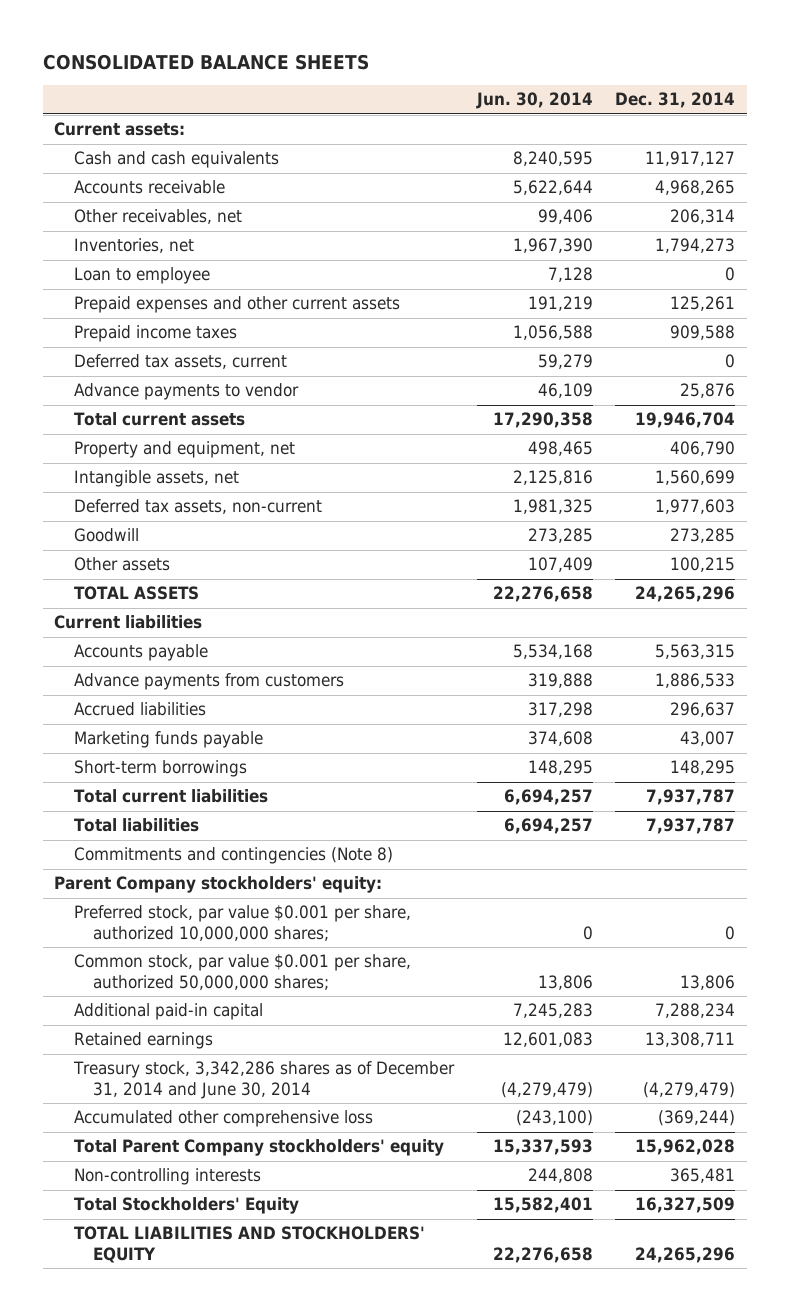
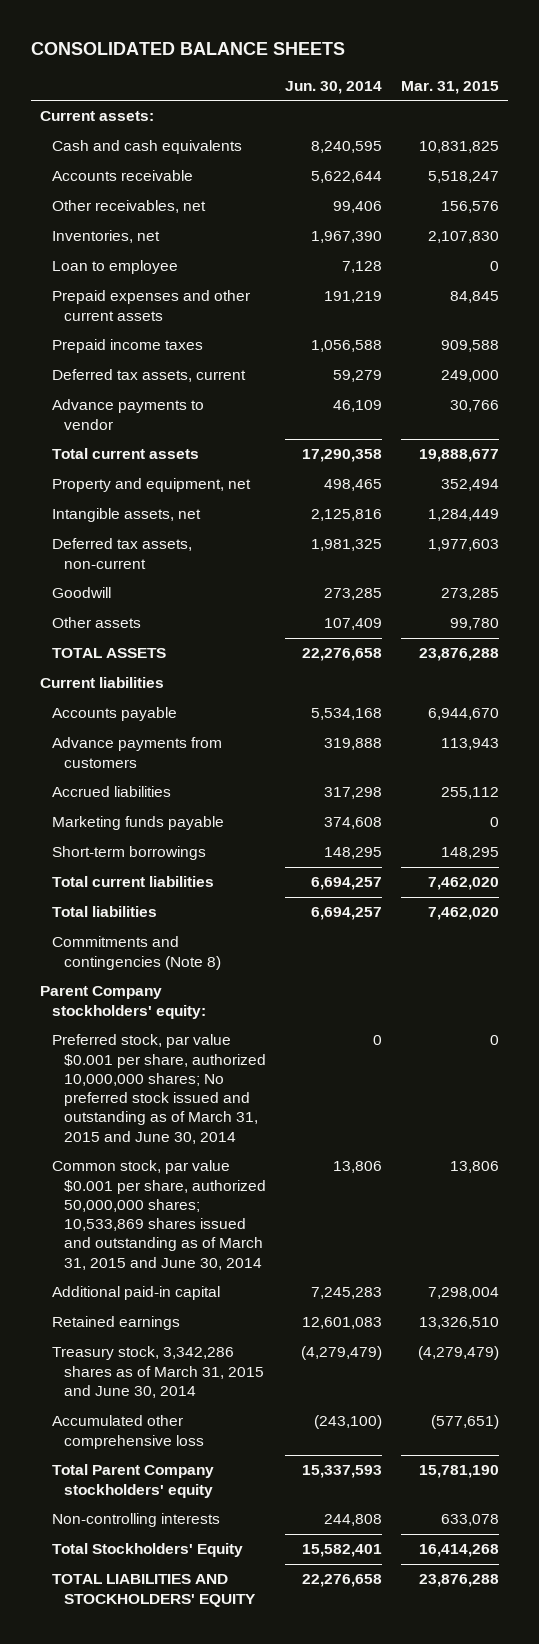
- | Jun. 30, 2014 | Dec. 31, 2014
+ | Jun. 30, 2014 | Mar. 31, 2015
- Preferred stock, par value $0.001 per share, authorized 10,000,000 shares; | 0 | 0
- Common stock, par value $0.001 per share, authorized 50,000,000 shares; | 13,806 | 13,806
+ Preferred stock, par value $0.001 per share, authorized 10,000,000 shares; No preferred stock issued and outstanding as of March 31, 2015 and June 30, 2014 | 0 | 0
+ Common stock, par value $0.001 per share, authorized 50,000,000 shares; 10,533,869 shares issued and outstanding as of March 31, 2015 and June 30, 2014 | 13,806 | 13,806
- Treasury stock, 3,342,286 shares as of December 31, 2014 and June 30, 2014 | (4,279,479) | (4,279,479)
+ Treasury stock, 3,342,286 shares as of March 31, 2015 and June 30, 2014 | (4,279,479) | (4,279,479)

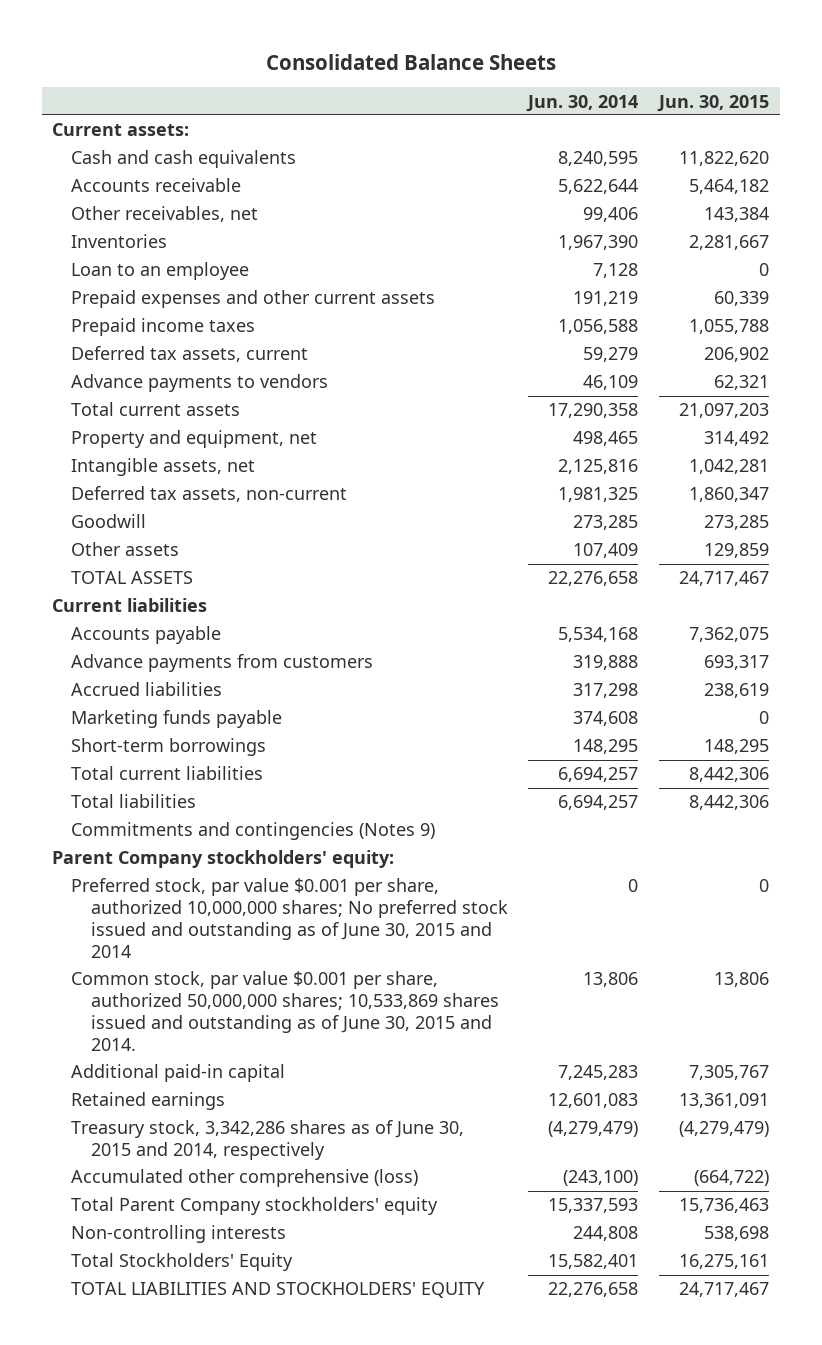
- CONSOLIDATED BALANCE SHEETS
+ Consolidated Balance Sheets
- | Jun. 30, 2014 | Mar. 31, 2015
+ | Jun. 30, 2014 | Jun. 30, 2015
- Inventories, net | 1,967,390 | 2,107,830
- Loan to employee | 7,128 | 0
+ Inventories | 1,967,390 | 2,281,667
+ Loan to an employee | 7,128 | 0
- Advance payments to vendor | 46,109 | 30,766
+ Advance payments to vendors | 46,109 | 62,321
- Commitments and contingencies (Note 8)
+ Commitments and contingencies (Notes 9)
- Preferred stock, par value $0.001 per share, authorized 10,000,000 shares; No preferred stock issued and outstanding as of March 31, 2015 and June 30, 2014 | 0 | 0
- Common stock, par value $0.001 per share, authorized 50,000,000 shares; 10,533,869 shares issued and outstanding as of March 31, 2015 and June 30, 2014 | 13,806 | 13,806
+ Preferred stock, par value $0.001 per share, authorized 10,000,000 shares; No preferred stock issued and outstanding as of June 30, 2015 and 2014 | 0 | 0
+ Common stock, par value $0.001 per share, authorized 50,000,000 shares; 10,533,869 shares issued and outstanding as of June 30, 2015 and 2014. | 13,806 | 13,806
- Treasury stock, 3,342,286 shares as of March 31, 2015 and June 30, 2014 | (4,279,479) | (4,279,479)
- Accumulated other comprehensive loss | (243,100) | (577,651)
+ Treasury stock, 3,342,286 shares as of June 30, 2015 and 2014, respectively | (4,279,479) | (4,279,479)
+ Accumulated other comprehensive (loss) | (243,100) | (664,722)

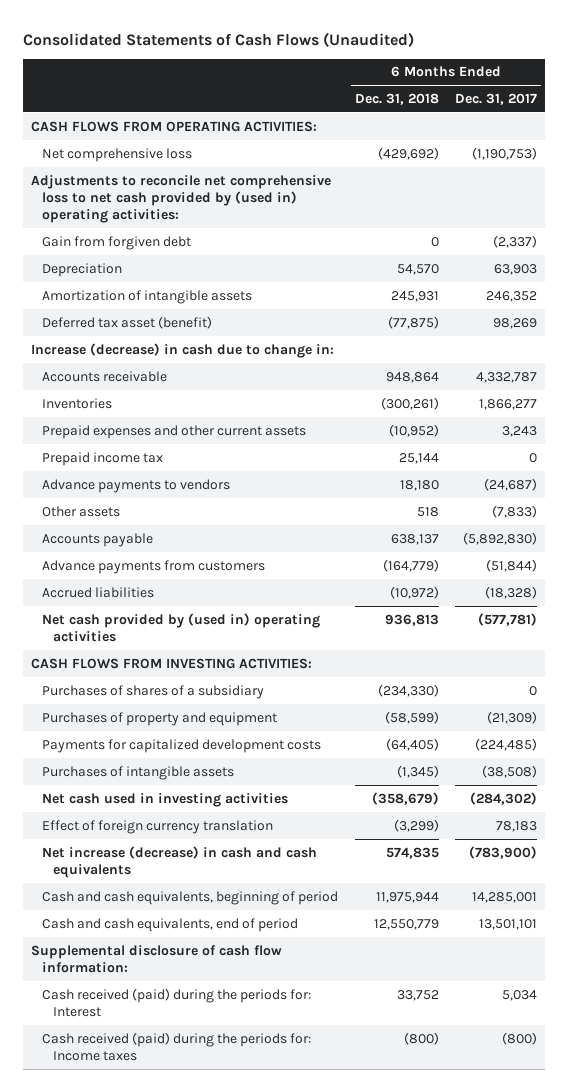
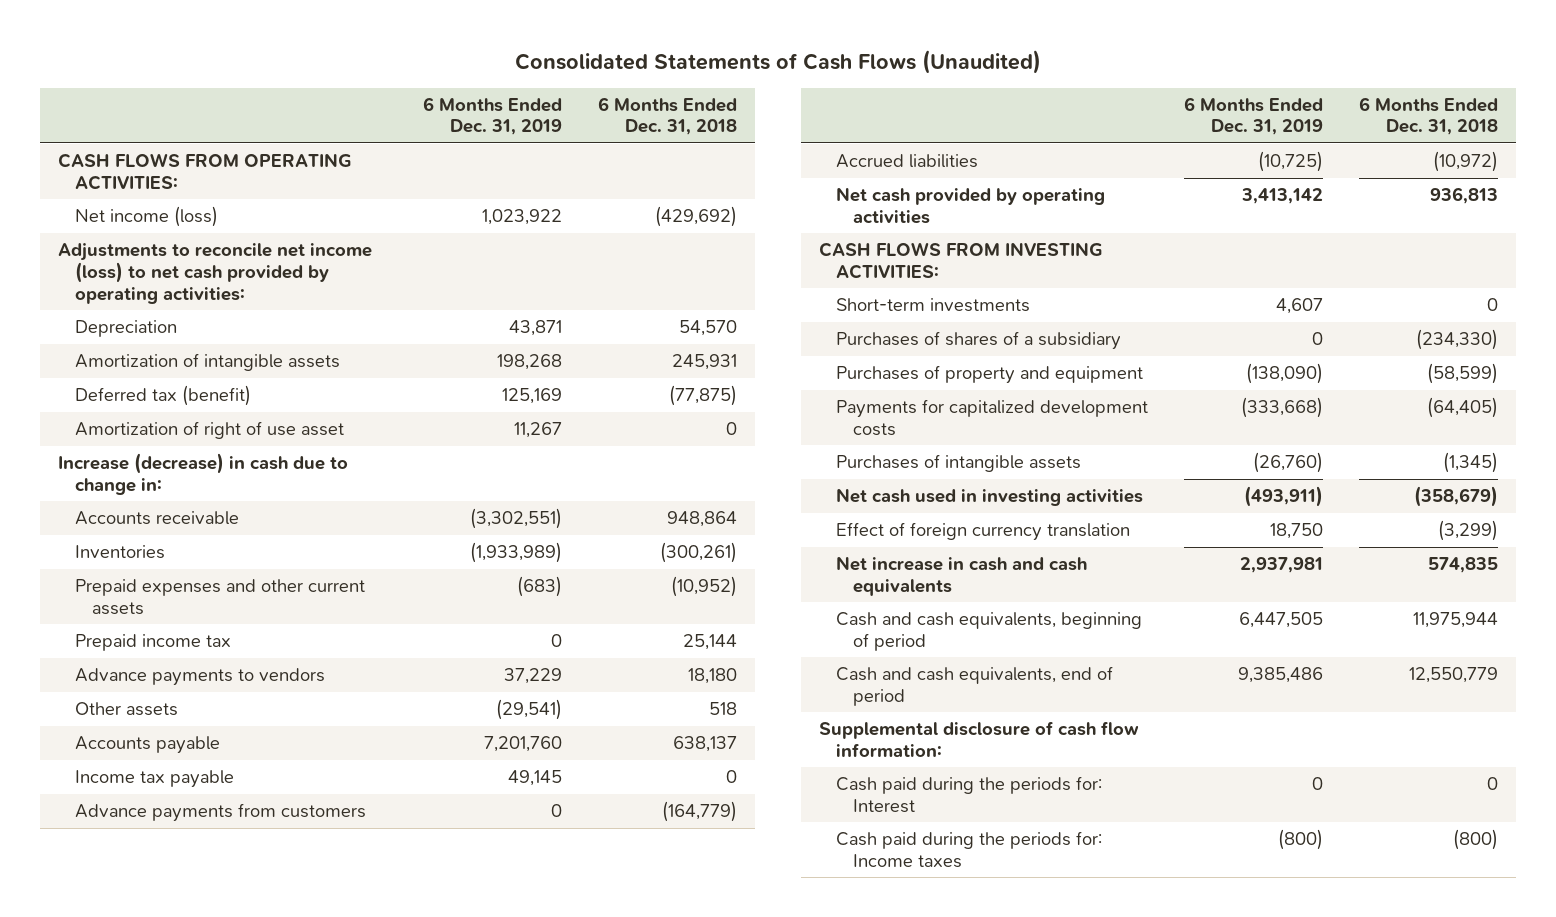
- | 6 Months Ended Dec. 31, 2018 | 6 Months Ended Dec. 31, 2017
+ | 6 Months Ended Dec. 31, 2019 | 6 Months Ended Dec. 31, 2018
- Net comprehensive loss | (429,692) | (1,190,753)
- Adjustments to reconcile net comprehensive loss to net cash provided by (used in) operating activities:
- Gain from forgiven debt | 0 | (2,337)
+ Net income (loss) | 1,023,922 | (429,692)
+ Adjustments to reconcile net income (loss) to net cash provided by operating activities:
- Deferred tax asset (benefit) | (77,875) | 98,269
+ Deferred tax (benefit) | 125,169 | (77,875)
+ Amortization of right of use asset | 11,267 | 0
+ Income tax payable | 49,145 | 0
- Net cash provided by (used in) operating activities | 936,813 | (577,781)
+ Net cash provided by operating activities | 3,413,142 | 936,813
+ Short-term investments | 4,607 | 0
- Net increase (decrease) in cash and cash equivalents | 574,835 | (783,900)
+ Net increase in cash and cash equivalents | 2,937,981 | 574,835
- Cash received (paid) during the periods for: Interest | 33,752 | 5,034
- Cash received (paid) during the periods for: Income taxes | (800) | (800)
+ Cash paid during the periods for: Interest | 0 | 0
+ Cash paid during the periods for: Income taxes | (800) | (800)

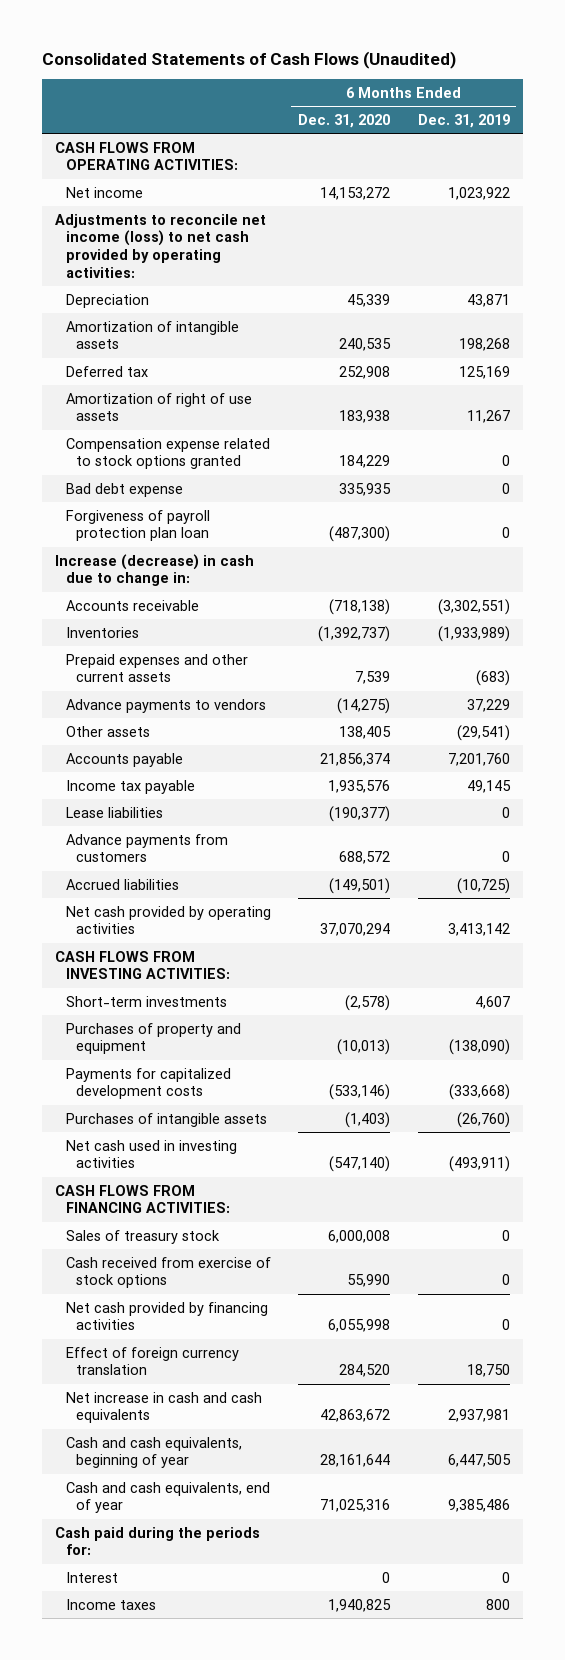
- | 6 Months Ended Dec. 31, 2019 | 6 Months Ended Dec. 31, 2018
+ | 6 Months Ended Dec. 31, 2020 | 6 Months Ended Dec. 31, 2019
- Net income (loss) | 1,023,922 | (429,692)
+ Net income | 14,153,272 | 1,023,922
- Deferred tax (benefit) | 125,169 | (77,875)
- Amortization of right of use asset | 11,267 | 0
+ Deferred tax | 252,908 | 125,169
+ Amortization of right of use assets | 183,938 | 11,267
+ Compensation expense related to stock options granted | 184,229 | 0
+ Bad debt expense | 335,935 | 0
+ Forgiveness of payroll protection plan loan | (487,300) | 0
- Prepaid income tax | 0 | 25,144
+ Lease liabilities | (190,377) | 0
- Purchases of shares of a subsidiary | 0 | (234,330)
+ CASH FLOWS FROM FINANCING ACTIVITIES:
+ Sales of treasury stock | 6,000,008 | 0
+ Cash received from exercise of stock options | 55,990 | 0
+ Net cash provided by financing activities | 6,055,998 | 0
- Cash and cash equivalents, beginning of period | 6,447,505 | 11,975,944
- Cash and cash equivalents, end of period | 9,385,486 | 12,550,779
- Supplemental disclosure of cash flow information:
- Cash paid during the periods for: Interest | 0 | 0
- Cash paid during the periods for: Income taxes | (800) | (800)
+ Cash and cash equivalents, beginning of year | 28,161,644 | 6,447,505
+ Cash and cash equivalents, end of year | 71,025,316 | 9,385,486
+ Cash paid during the periods for:
+ Interest | 0 | 0
+ Income taxes | 1,940,825 | 800

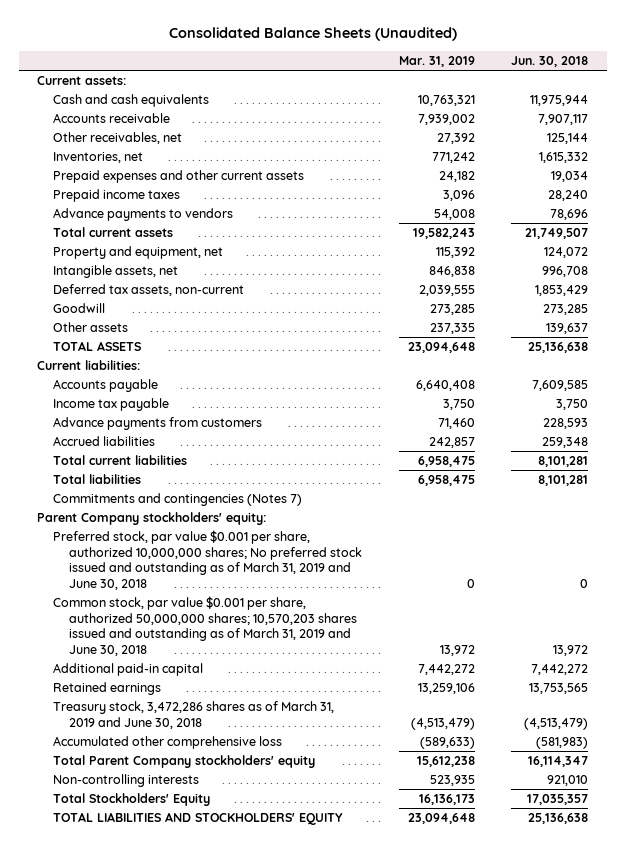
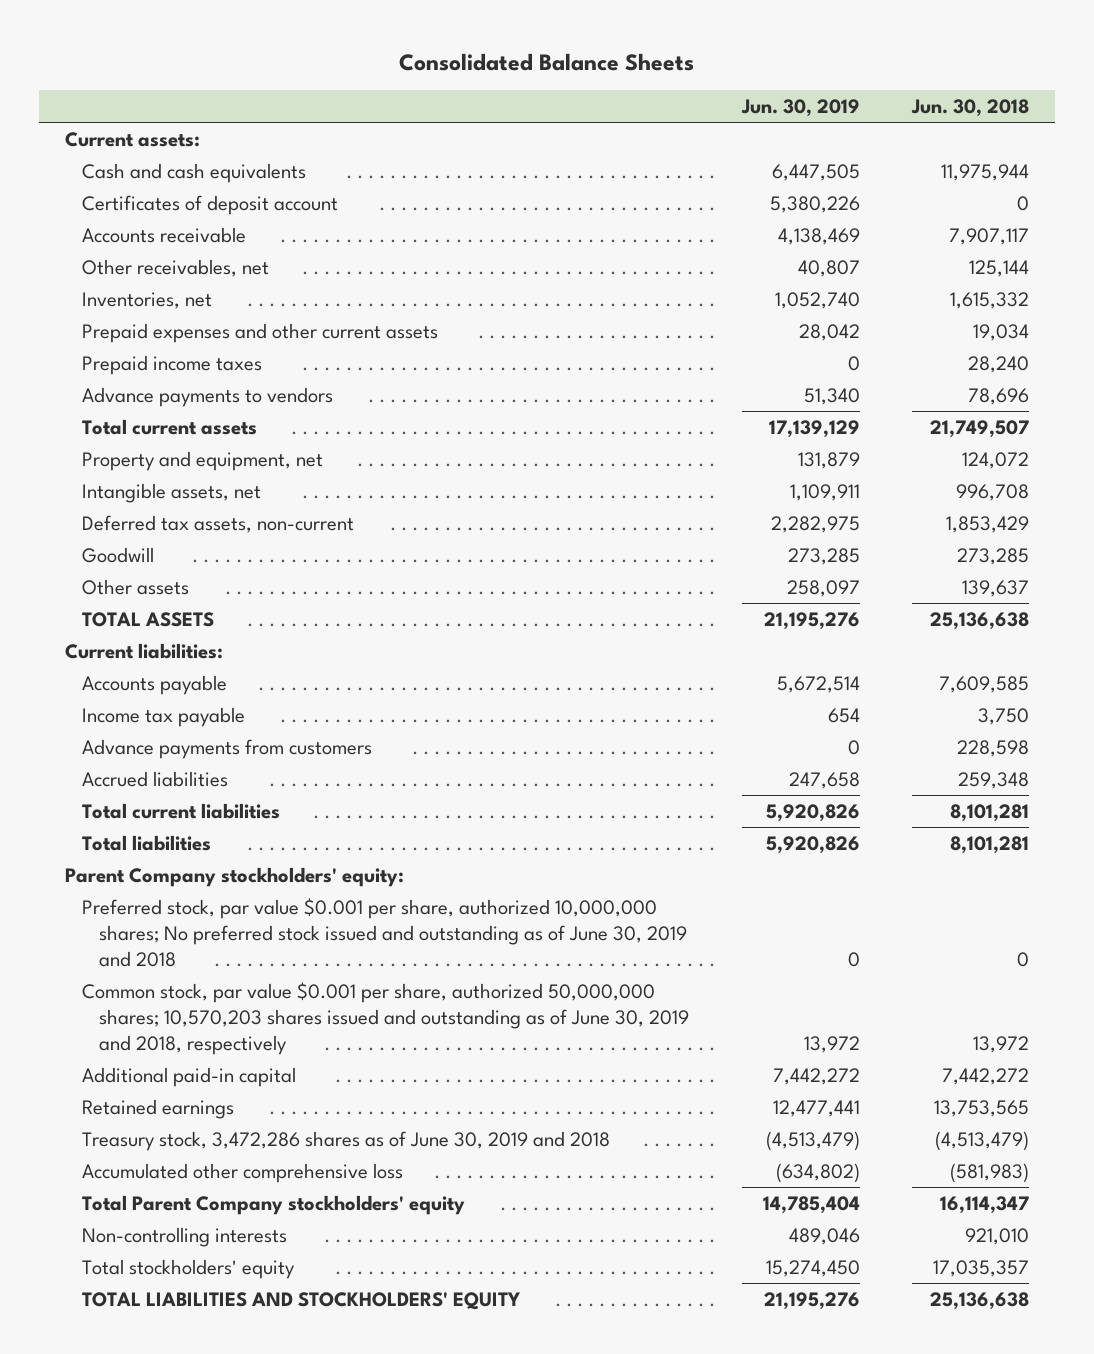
- Consolidated Balance Sheets (Unaudited)
+ Consolidated Balance Sheets
- | Mar. 31, 2019 | Jun. 30, 2018
+ | Jun. 30, 2019 | Jun. 30, 2018
+ Certificates of deposit account | 5,380,226 | 0
- Advance payments from customers | 71,460 | 228,593
+ Advance payments from customers | 0 | 228,598
- Commitments and contingencies (Notes 7)
- Preferred stock, par value $0.001 per share, authorized 10,000,000 shares; No preferred stock issued and outstanding as of March 31, 2019 and June 30, 2018 | 0 | 0
- Common stock, par value $0.001 per share, authorized 50,000,000 shares; 10,570,203 shares issued and outstanding as of March 31, 2019 and June 30, 2018 | 13,972 | 13,972
+ Preferred stock, par value $0.001 per share, authorized 10,000,000 shares; No preferred stock issued and outstanding as of June 30, 2019 and 2018 | 0 | 0
+ Common stock, par value $0.001 per share, authorized 50,000,000 shares; 10,570,203 shares issued and outstanding as of June 30, 2019 and 2018, respectively | 13,972 | 13,972
- Treasury stock, 3,472,286 shares as of March 31, 2019 and June 30, 2018 | (4,513,479) | (4,513,479)
+ Treasury stock, 3,472,286 shares as of June 30, 2019 and 2018 | (4,513,479) | (4,513,479)
- Total Stockholders' Equity | 16,136,173 | 17,035,357
+ Total stockholders' equity | 15,274,450 | 17,035,357

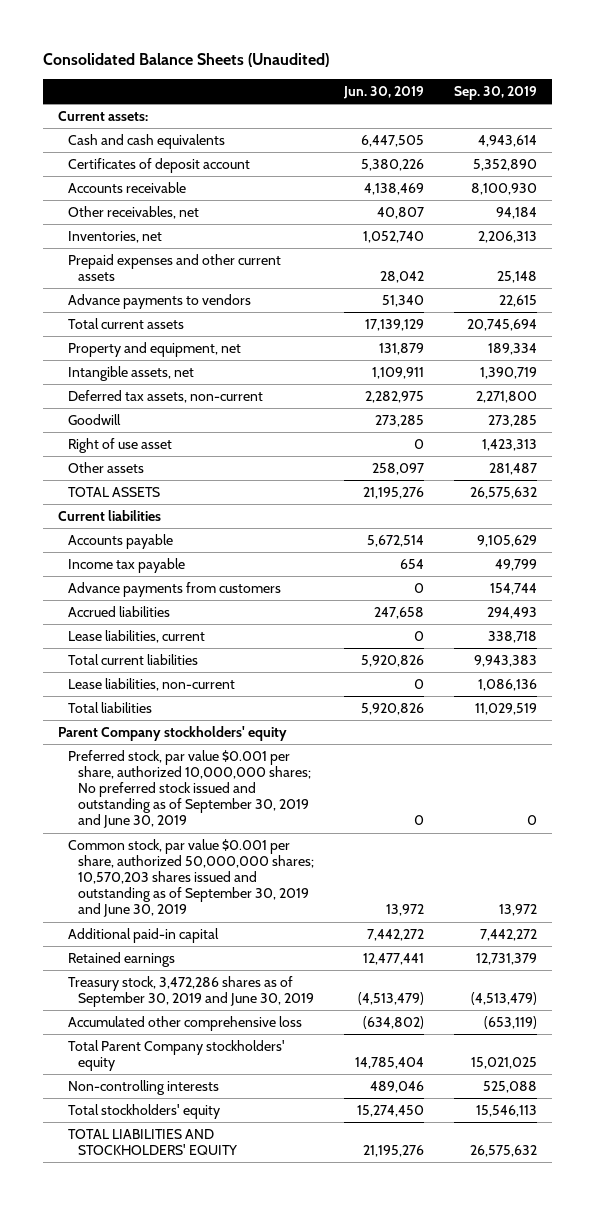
- Consolidated Balance Sheets
+ Consolidated Balance Sheets (Unaudited)
- | Jun. 30, 2019 | Jun. 30, 2018
+ | Jun. 30, 2019 | Sep. 30, 2019
- Prepaid income taxes | 0 | 28,240
+ Right of use asset | 0 | 1,423,313
- Current liabilities:
+ Current liabilities
+ Lease liabilities, current | 0 | 338,718
+ Lease liabilities, non-current | 0 | 1,086,136
- Parent Company stockholders' equity:
- Preferred stock, par value $0.001 per share, authorized 10,000,000 shares; No preferred stock issued and outstanding as of June 30, 2019 and 2018 | 0 | 0
- Common stock, par value $0.001 per share, authorized 50,000,000 shares; 10,570,203 shares issued and outstanding as of June 30, 2019 and 2018, respectively | 13,972 | 13,972
+ Parent Company stockholders' equity
+ Preferred stock, par value $0.001 per share, authorized 10,000,000 shares; No preferred stock issued and outstanding as of September 30, 2019 and June 30, 2019 | 0 | 0
+ Common stock, par value $0.001 per share, authorized 50,000,000 shares; 10,570,203 shares issued and outstanding as of September 30, 2019 and June 30, 2019 | 13,972 | 13,972
- Treasury stock, 3,472,286 shares as of June 30, 2019 and 2018 | (4,513,479) | (4,513,479)
+ Treasury stock, 3,472,286 shares as of September 30, 2019 and June 30, 2019 | (4,513,479) | (4,513,479)

